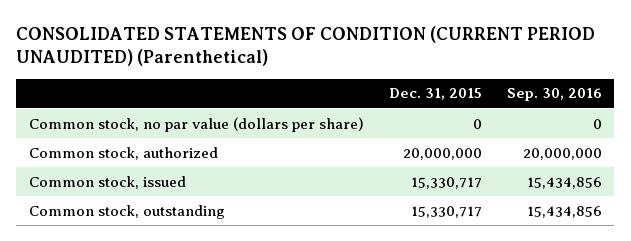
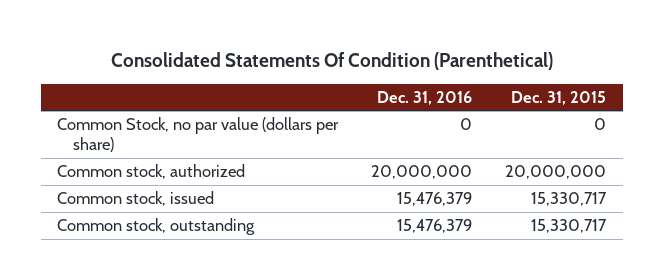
- CONSOLIDATED STATEMENTS OF CONDITION (CURRENT PERIOD UNAUDITED) (Parenthetical)
+ Consolidated Statements Of Condition (Parenthetical)
- | Dec. 31, 2015 | Sep. 30, 2016
+ | Dec. 31, 2016 | Dec. 31, 2015
- Common stock, no par value (dollars per share) | 0 | 0
+ Common Stock, no par value (dollars per share) | 0 | 0

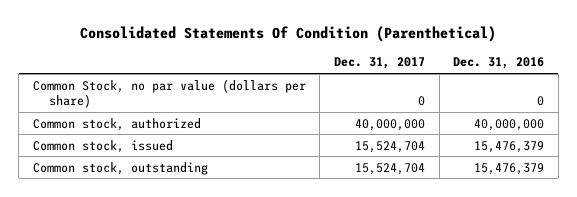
- | Dec. 31, 2016 | Dec. 31, 2015
+ | Dec. 31, 2017 | Dec. 31, 2016
- Common stock, authorized | 20,000,000 | 20,000,000
+ Common stock, authorized | 40,000,000 | 40,000,000

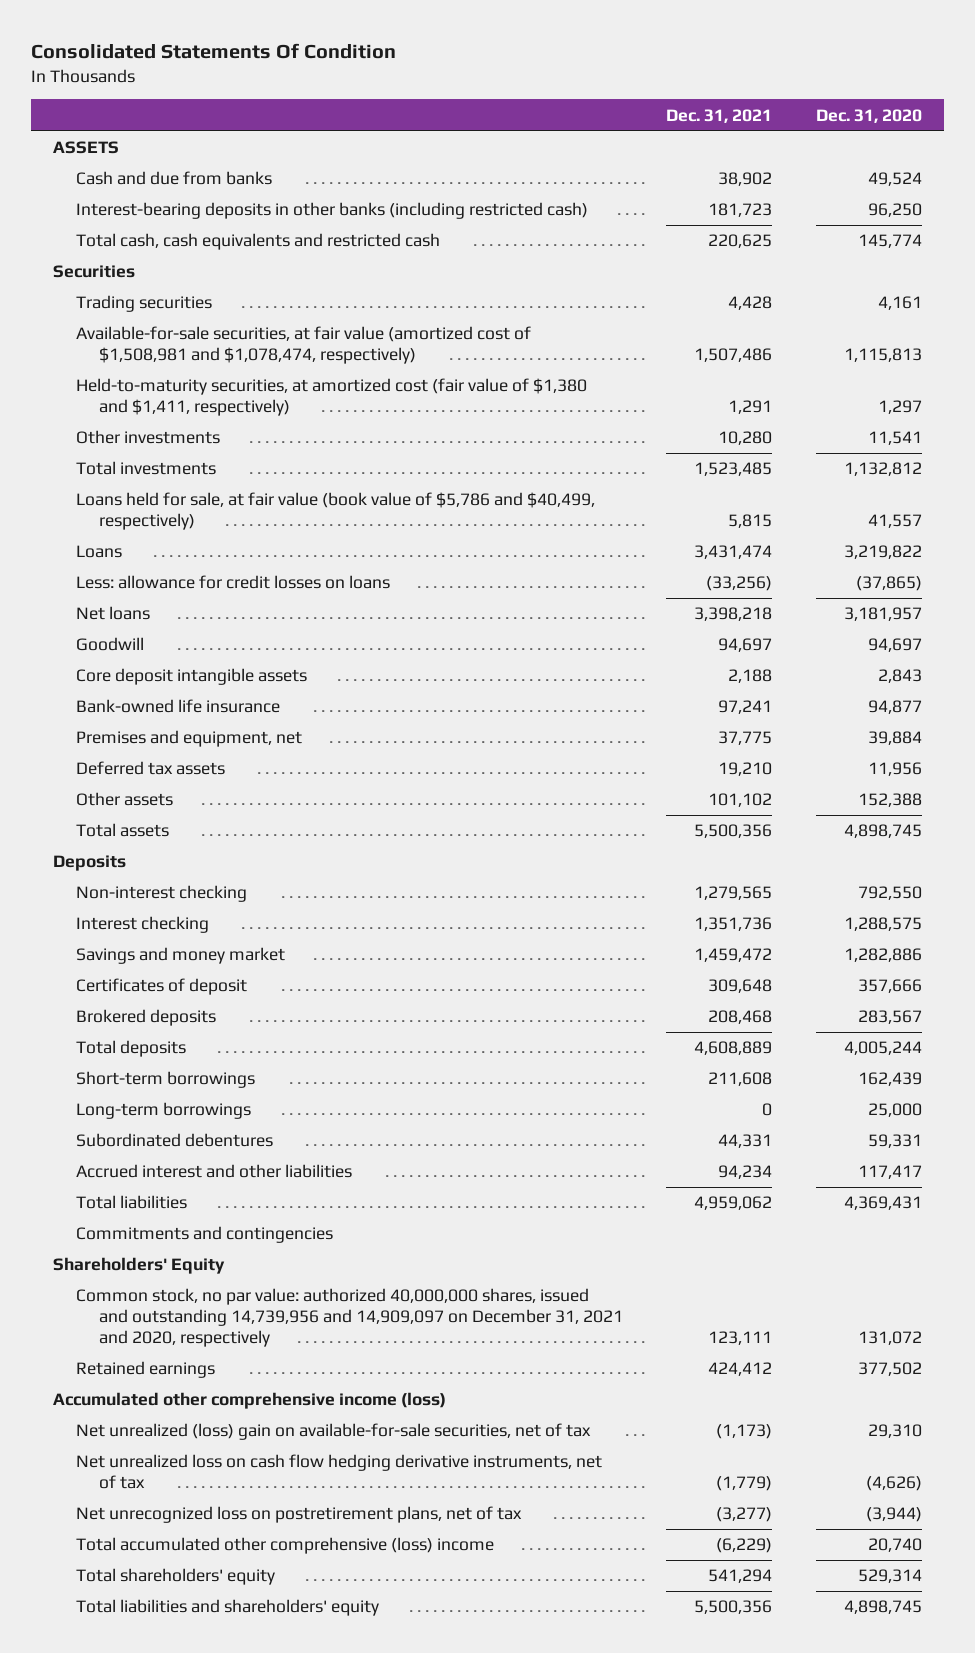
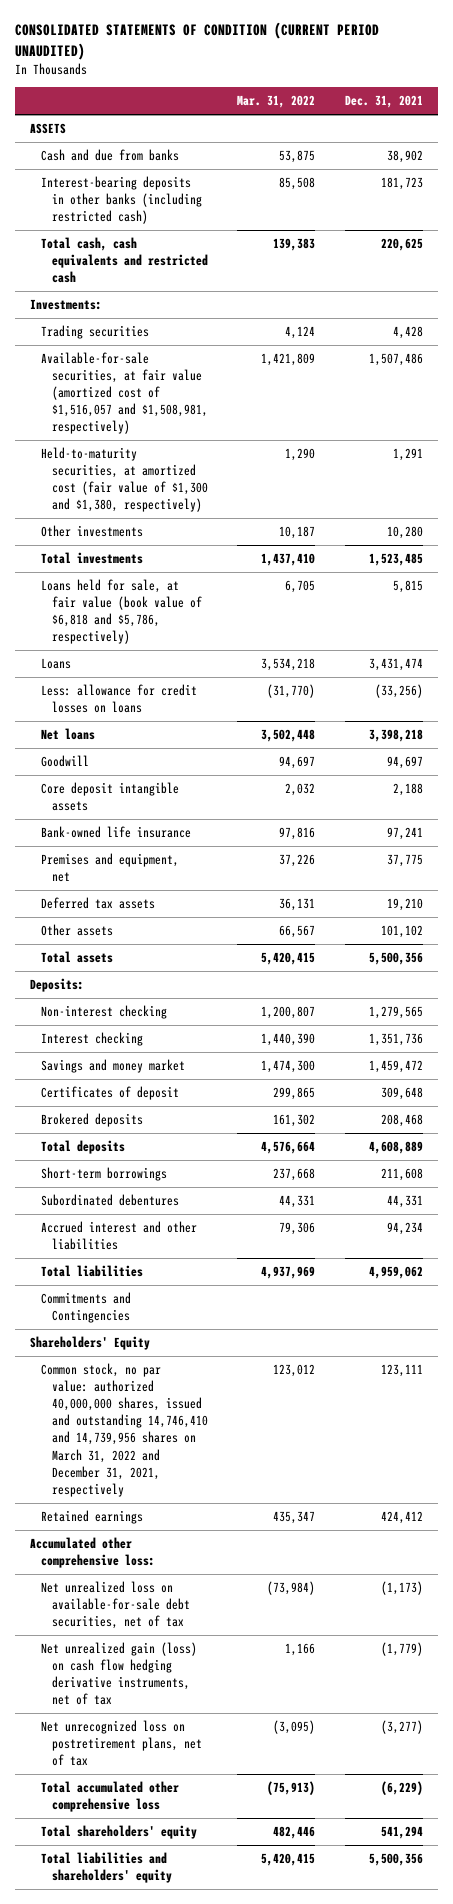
- Consolidated Statements Of Condition
+ CONSOLIDATED STATEMENTS OF CONDITION (CURRENT PERIOD UNAUDITED)
- | Dec. 31, 2021 | Dec. 31, 2020
+ | Mar. 31, 2022 | Dec. 31, 2021
- Securities
+ Investments:
- Available-for-sale securities, at fair value (amortized cost of $1,508,981 and $1,078,474, respectively) | 1,507,486 | 1,115,813
- Held-to-maturity securities, at amortized cost (fair value of $1,380 and $1,411, respectively) | 1,291 | 1,297
+ Available-for-sale securities, at fair value (amortized cost of $1,516,057 and $1,508,981, respectively) | 1,421,809 | 1,507,486
+ Held-to-maturity securities, at amortized cost (fair value of $1,300 and $1,380, respectively) | 1,290 | 1,291
- Loans held for sale, at fair value (book value of $5,786 and $40,499, respectively) | 5,815 | 41,557
+ Loans held for sale, at fair value (book value of $6,818 and $5,786, respectively) | 6,705 | 5,815
- Deposits
+ Deposits:
- Long-term borrowings | 0 | 25,000
- Commitments and contingencies
+ Commitments and Contingencies
- Common stock, no par value: authorized 40,000,000 shares, issued and outstanding 14,739,956 and 14,909,097 on December 31, 2021 and 2020, respectively | 123,111 | 131,072
+ Common stock, no par value: authorized 40,000,000 shares, issued and outstanding 14,746,410 and 14,739,956 shares on March 31, 2022 and December 31, 2021, respectively | 123,012 | 123,111
- Accumulated other comprehensive income (loss)
- Net unrealized (loss) gain on available-for-sale securities, net of tax | (1,173) | 29,310
- Net unrealized loss on cash flow hedging derivative instruments, net of tax | (1,779) | (4,626)
+ Accumulated other comprehensive loss:
+ Net unrealized loss on available-for-sale debt securities, net of tax | (73,984) | (1,173)
+ Net unrealized gain (loss) on cash flow hedging derivative instruments, net of tax | 1,166 | (1,779)
- Total accumulated other comprehensive (loss) income | (6,229) | 20,740
+ Total accumulated other comprehensive loss | (75,913) | (6,229)

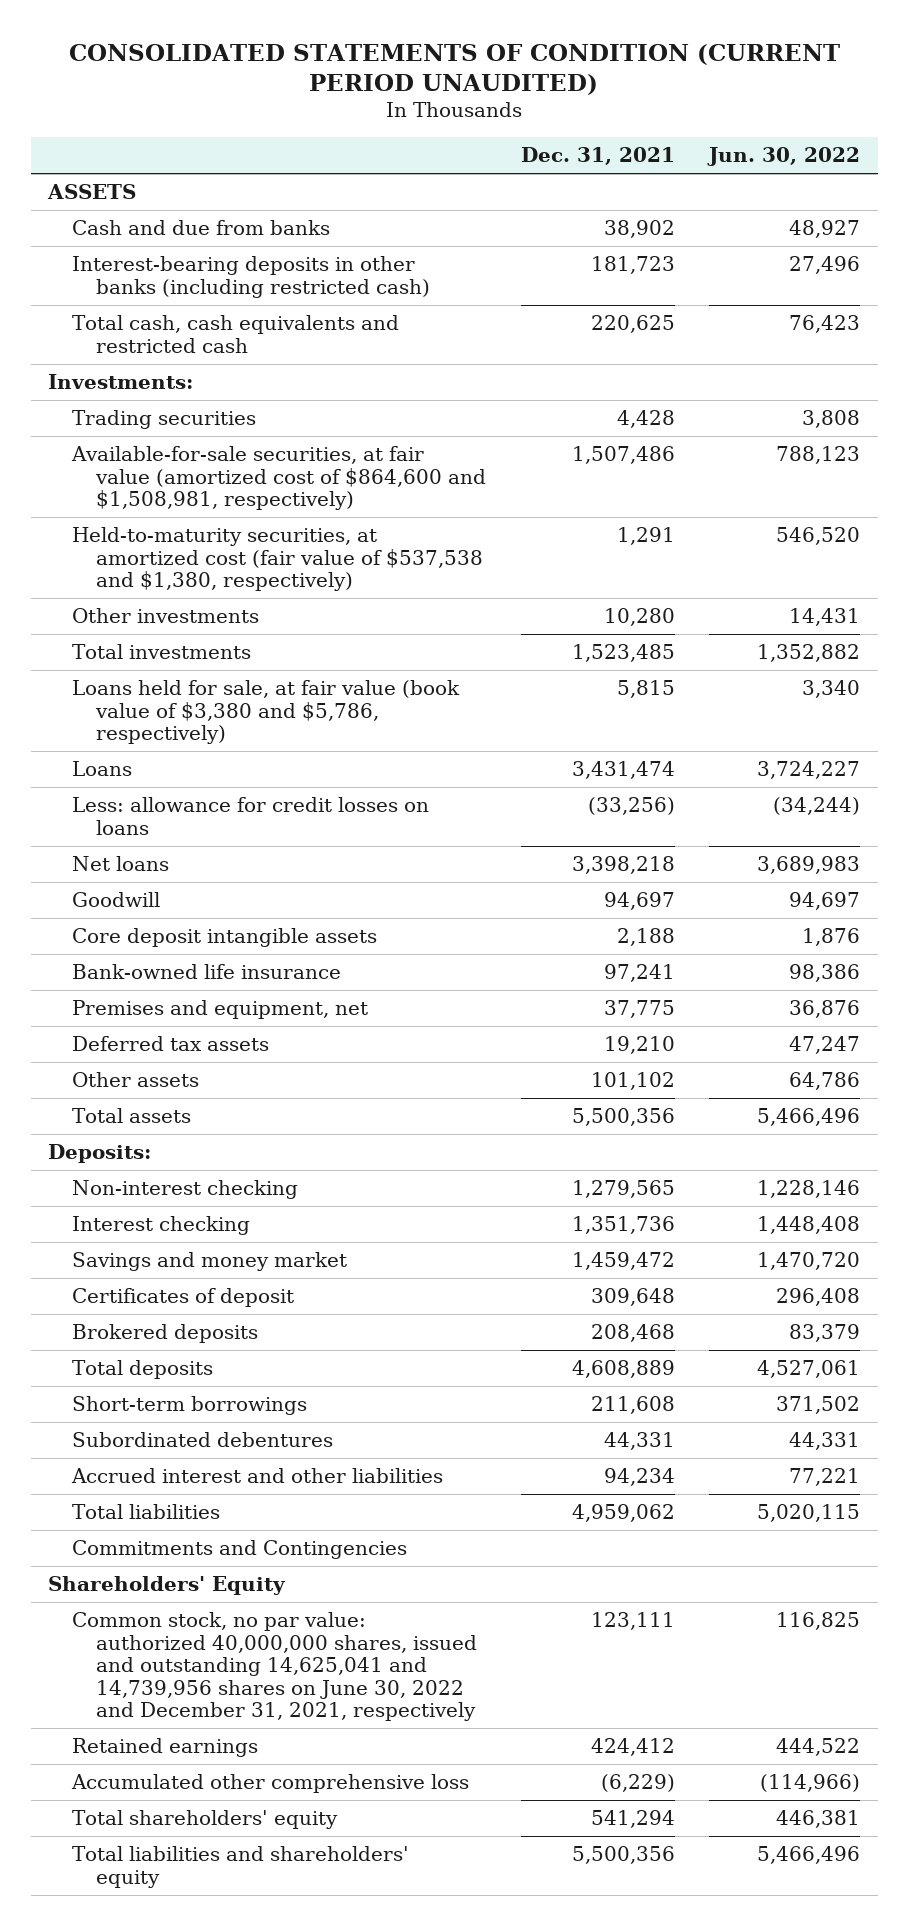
- | Mar. 31, 2022 | Dec. 31, 2021
+ | Dec. 31, 2021 | Jun. 30, 2022
- Available-for-sale securities, at fair value (amortized cost of $1,516,057 and $1,508,981, respectively) | 1,421,809 | 1,507,486
- Held-to-maturity securities, at amortized cost (fair value of $1,300 and $1,380, respectively) | 1,290 | 1,291
+ Available-for-sale securities, at fair value (amortized cost of $864,600 and $1,508,981, respectively) | 1,507,486 | 788,123
+ Held-to-maturity securities, at amortized cost (fair value of $537,538 and $1,380, respectively) | 1,291 | 546,520
- Loans held for sale, at fair value (book value of $6,818 and $5,786, respectively) | 6,705 | 5,815
+ Loans held for sale, at fair value (book value of $3,380 and $5,786, respectively) | 5,815 | 3,340
- Common stock, no par value: authorized 40,000,000 shares, issued and outstanding 14,746,410 and 14,739,956 shares on March 31, 2022 and December 31, 2021, respectively | 123,012 | 123,111
+ Common stock, no par value: authorized 40,000,000 shares, issued and outstanding 14,625,041 and 14,739,956 shares on June 30, 2022 and December 31, 2021, respectively | 123,111 | 116,825
- Accumulated other comprehensive loss:
- Net unrealized loss on available-for-sale debt securities, net of tax | (73,984) | (1,173)
- Net unrealized gain (loss) on cash flow hedging derivative instruments, net of tax | 1,166 | (1,779)
- Net unrecognized loss on postretirement plans, net of tax | (3,095) | (3,277)
- Total accumulated other comprehensive loss | (75,913) | (6,229)
+ Accumulated other comprehensive loss | (6,229) | (114,966)

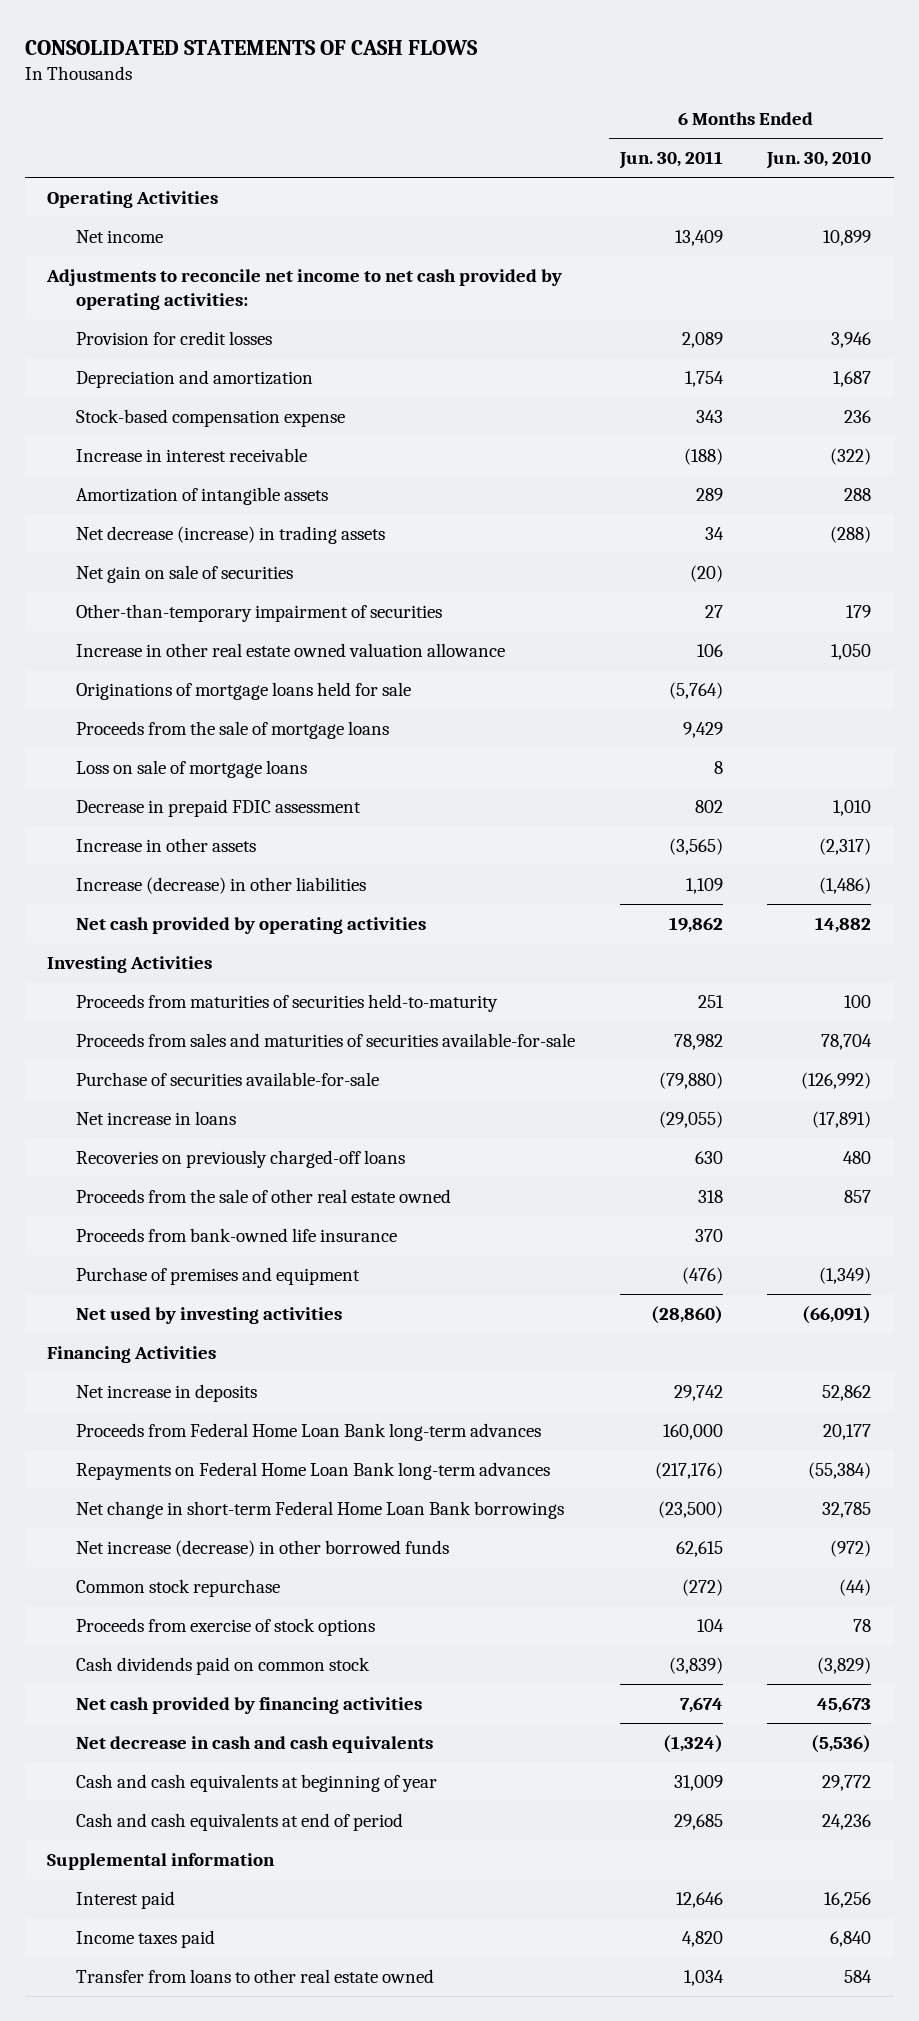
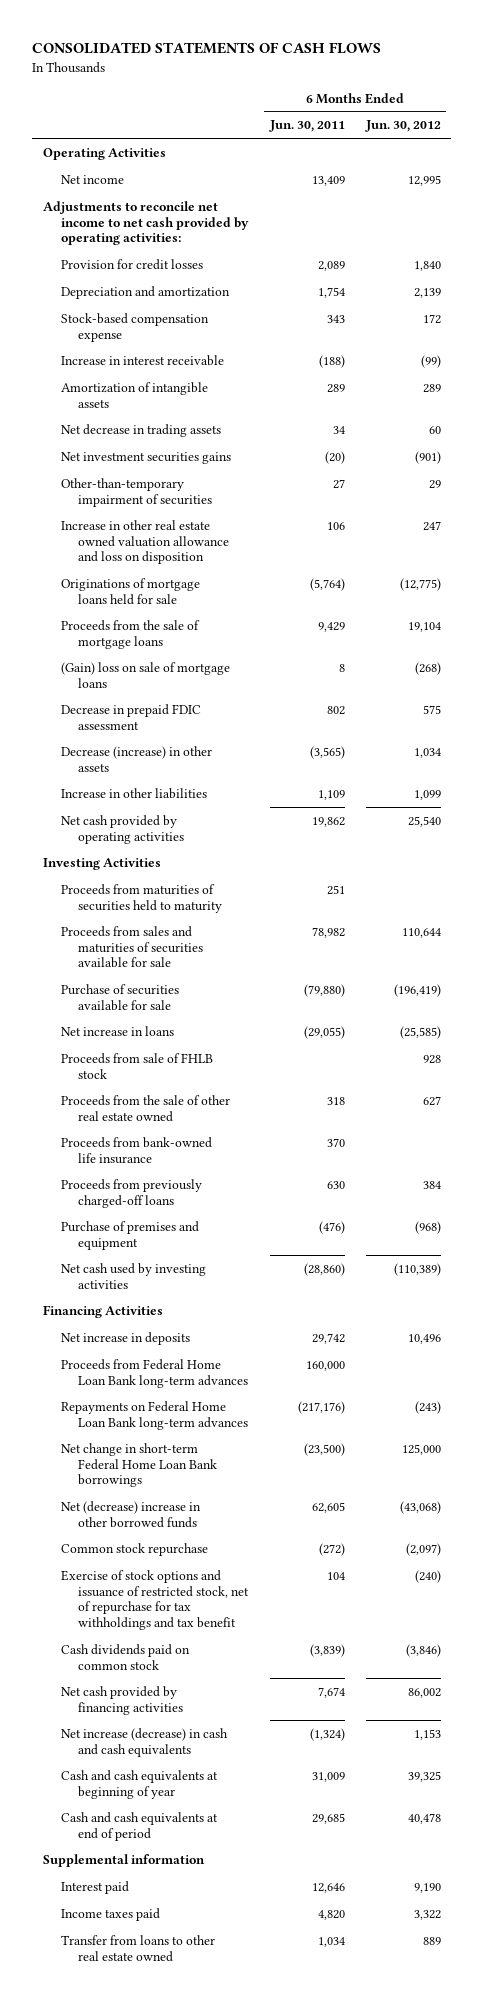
- | 6 Months Ended Jun. 30, 2011 | 6 Months Ended Jun. 30, 2010
+ | 6 Months Ended Jun. 30, 2011 | 6 Months Ended Jun. 30, 2012
- Net decrease (increase) in trading assets | 34 | (288)
- Net gain on sale of securities | (20) |
+ Net decrease in trading assets | 34 | 60
+ Net investment securities gains | (20) | (901)
- Increase in other real estate owned valuation allowance | 106 | 1,050
+ Increase in other real estate owned valuation allowance and loss on disposition | 106 | 247
- Loss on sale of mortgage loans | 8 |
+ (Gain) loss on sale of mortgage loans | 8 | (268)
- Increase in other assets | (3,565) | (2,317)
- Increase (decrease) in other liabilities | 1,109 | (1,486)
+ Decrease (increase) in other assets | (3,565) | 1,034
+ Increase in other liabilities | 1,109 | 1,099
- Proceeds from maturities of securities held-to-maturity | 251 | 100
- Proceeds from sales and maturities of securities available-for-sale | 78,982 | 78,704
- Purchase of securities available-for-sale | (79,880) | (126,992)
+ Proceeds from maturities of securities held to maturity | 251 |
+ Proceeds from sales and maturities of securities available for sale | 78,982 | 110,644
+ Purchase of securities available for sale | (79,880) | (196,419)
- Recoveries on previously charged-off loans | 630 | 480
+ Proceeds from sale of FHLB stock | | 928
+ Proceeds from previously charged-off loans | 630 | 384
- Net used by investing activities | (28,860) | (66,091)
+ Net cash used by investing activities | (28,860) | (110,389)
- Net increase (decrease) in other borrowed funds | 62,615 | (972)
+ Net (decrease) increase in other borrowed funds | 62,605 | (43,068)
- Proceeds from exercise of stock options | 104 | 78
+ Exercise of stock options and issuance of restricted stock, net of repurchase for tax withholdings and tax benefit | 104 | (240)
- Net decrease in cash and cash equivalents | (1,324) | (5,536)
+ Net increase (decrease) in cash and cash equivalents | (1,324) | 1,153

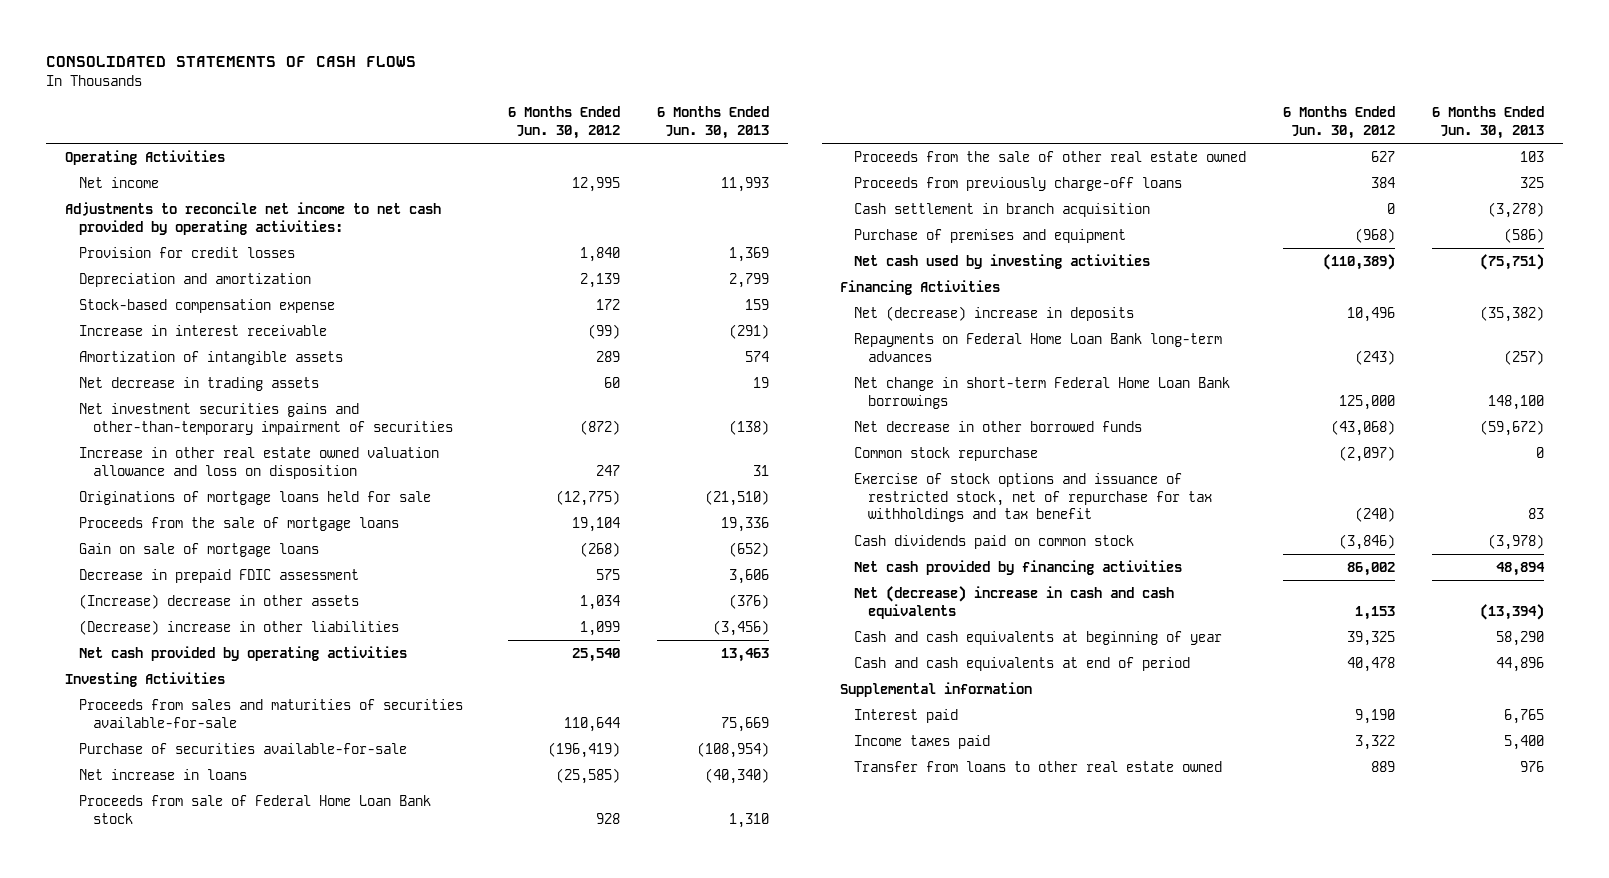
- | 6 Months Ended Jun. 30, 2011 | 6 Months Ended Jun. 30, 2012
+ | 6 Months Ended Jun. 30, 2012 | 6 Months Ended Jun. 30, 2013
- Net investment securities gains | (20) | (901)
- Other-than-temporary impairment of securities | 27 | 29
+ Net investment securities gains and other-than-temporary impairment of securities | (872) | (138)
- (Gain) loss on sale of mortgage loans | 8 | (268)
+ Gain on sale of mortgage loans | (268) | (652)
- Decrease (increase) in other assets | (3,565) | 1,034
- Increase in other liabilities | 1,109 | 1,099
+ (Increase) decrease in other assets | 1,034 | (376)
+ (Decrease) increase in other liabilities | 1,099 | (3,456)
- Proceeds from maturities of securities held to maturity | 251 |
- Proceeds from sales and maturities of securities available for sale | 78,982 | 110,644
- Purchase of securities available for sale | (79,880) | (196,419)
+ Proceeds from sales and maturities of securities available-for-sale | 110,644 | 75,669
+ Purchase of securities available-for-sale | (196,419) | (108,954)
- Proceeds from sale of FHLB stock | | 928
+ Proceeds from sale of Federal Home Loan Bank stock | 928 | 1,310
- Proceeds from bank-owned life insurance | 370 |
- Proceeds from previously charged-off loans | 630 | 384
+ Proceeds from previously charge-off loans | 384 | 325
+ Cash settlement in branch acquisition | 0 | (3,278)
- Net increase in deposits | 29,742 | 10,496
- Proceeds from Federal Home Loan Bank long-term advances | 160,000 |
+ Net (decrease) increase in deposits | 10,496 | (35,382)
- Net (decrease) increase in other borrowed funds | 62,605 | (43,068)
+ Net decrease in other borrowed funds | (43,068) | (59,672)
- Net increase (decrease) in cash and cash equivalents | (1,324) | 1,153
+ Net (decrease) increase in cash and cash equivalents | 1,153 | (13,394)

